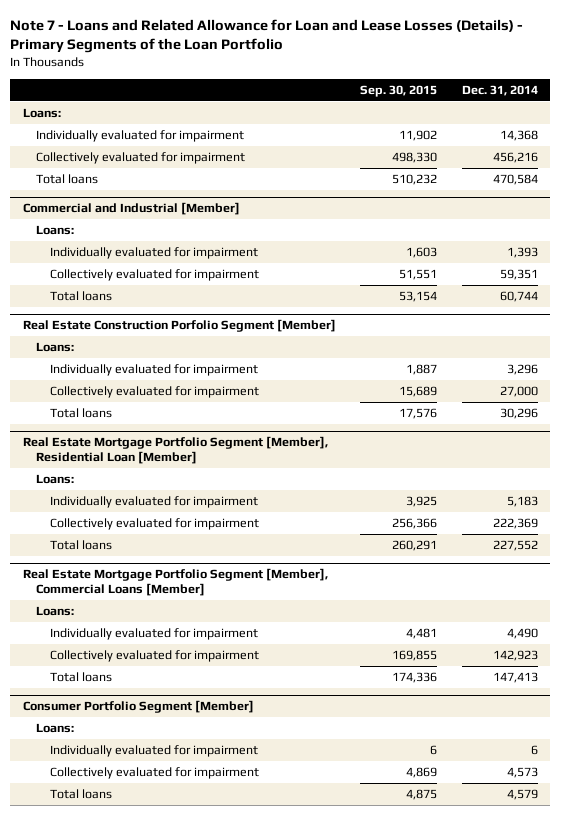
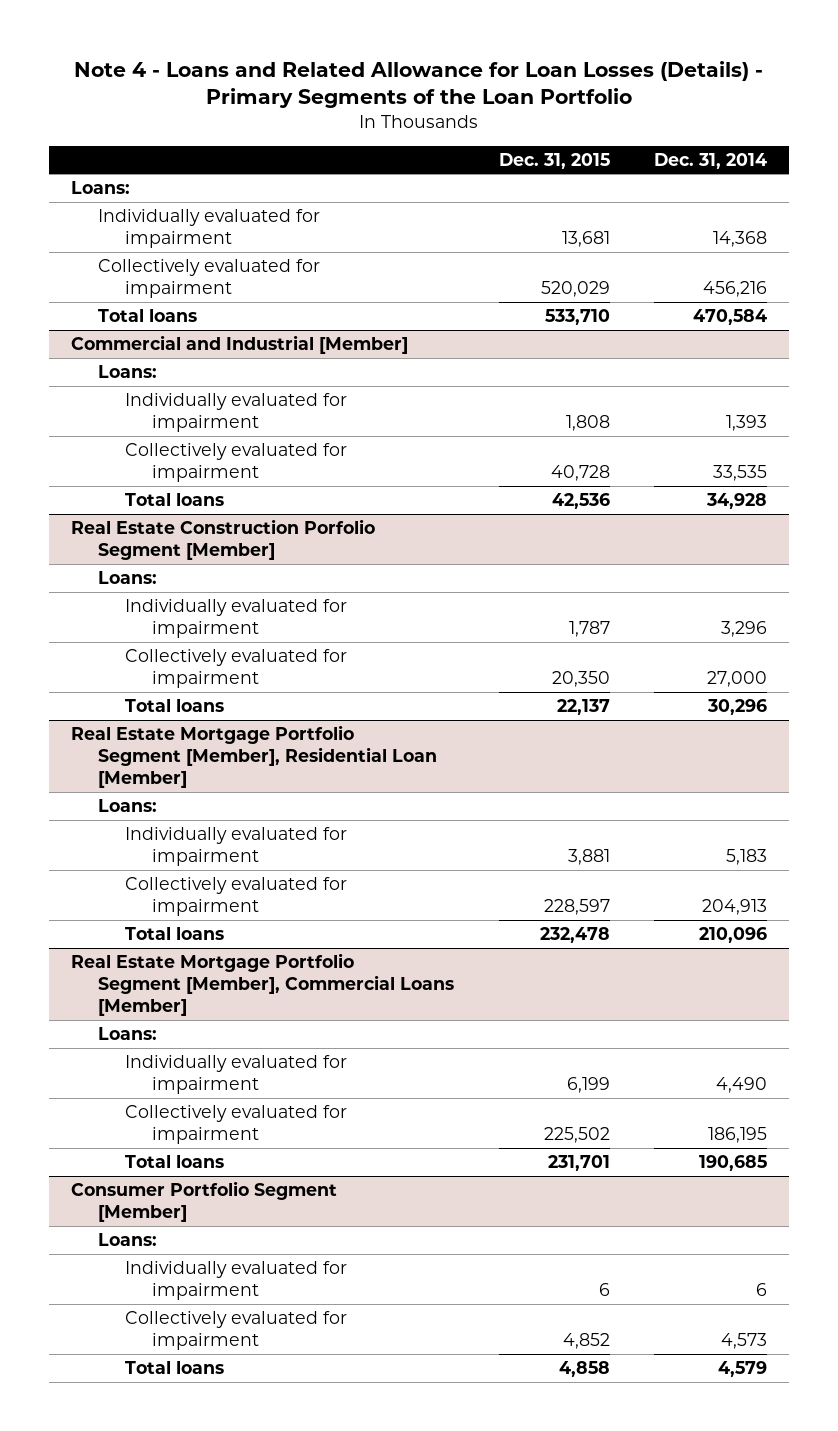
- Note 7 - Loans and Related Allowance for Loan and Lease Losses (Details) - Primary Segments of the Loan Portfolio
+ Note 4 - Loans and Related Allowance for Loan Losses (Details) - Primary Segments of the Loan Portfolio
- | Sep. 30, 2015 | Dec. 31, 2014
+ | Dec. 31, 2015 | Dec. 31, 2014
@ Commercial and Industrial [Member]
- Collectively evaluated for impairment | 51,551 | 59,351
- Total loans | 53,154 | 60,744
+ Collectively evaluated for impairment | 40,728 | 33,535
+ Total loans | 42,536 | 34,928
@ Real Estate Mortgage Portfolio Segment [Member], Residential Loan [Member]
- Collectively evaluated for impairment | 256,366 | 222,369
- Total loans | 260,291 | 227,552
+ Collectively evaluated for impairment | 228,597 | 204,913
+ Total loans | 232,478 | 210,096
@ Real Estate Mortgage Portfolio Segment [Member], Commercial Loans [Member]
- Collectively evaluated for impairment | 169,855 | 142,923
- Total loans | 174,336 | 147,413
+ Collectively evaluated for impairment | 225,502 | 186,195
+ Total loans | 231,701 | 190,685

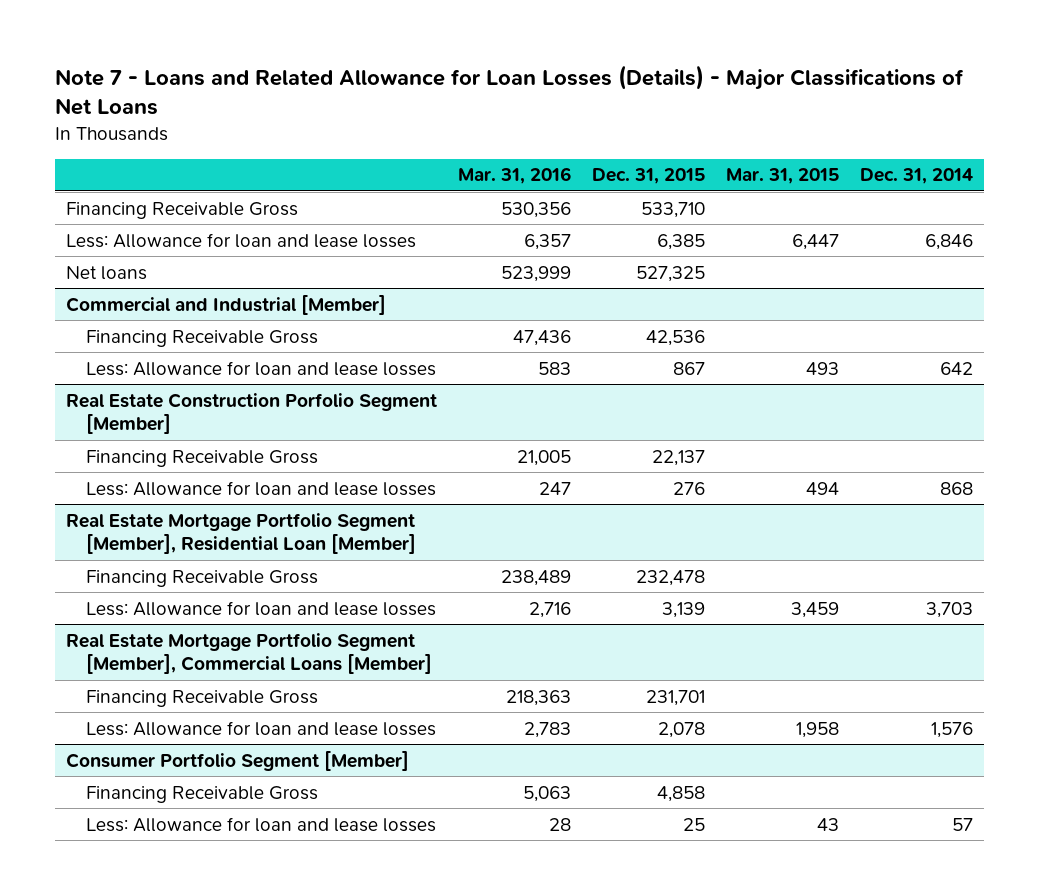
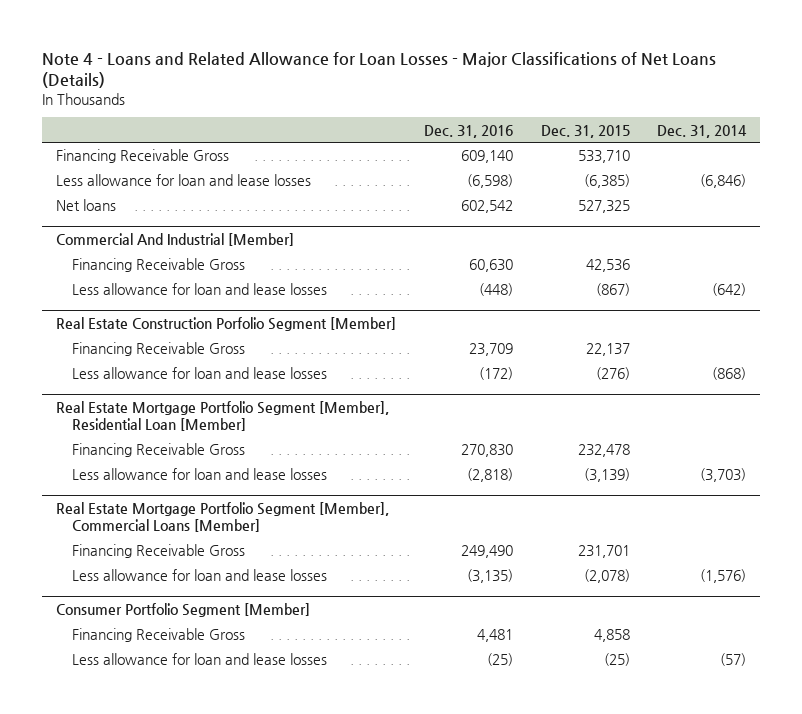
- Note 7 - Loans and Related Allowance for Loan Losses (Details) - Major Classifications of Net Loans
+ Note 4 - Loans and Related Allowance for Loan Losses - Major Classifications of Net Loans (Details)
- | Mar. 31, 2016 | Dec. 31, 2015 | Mar. 31, 2015 | Dec. 31, 2014
+ | Dec. 31, 2016 | Dec. 31, 2015 | Dec. 31, 2014
- Less: Allowance for loan and lease losses | 6,357 | 6,385 | 6,447 | 6,846
+ Less allowance for loan and lease losses | (6,598) | (6,385) | (6,846)
- Commercial and Industrial [Member]
+ Commercial And Industrial [Member]
- Less: Allowance for loan and lease losses | 583 | 867 | 493 | 642
+ Less allowance for loan and lease losses | (448) | (867) | (642)
@ Real Estate Construction Porfolio Segment [Member]
- Less: Allowance for loan and lease losses | 247 | 276 | 494 | 868
+ Less allowance for loan and lease losses | (172) | (276) | (868)
@ Real Estate Mortgage Portfolio Segment [Member], Residential Loan [Member]
- Less: Allowance for loan and lease losses | 2,716 | 3,139 | 3,459 | 3,703
+ Less allowance for loan and lease losses | (2,818) | (3,139) | (3,703)
@ Real Estate Mortgage Portfolio Segment [Member], Commercial Loans [Member]
- Less: Allowance for loan and lease losses | 2,783 | 2,078 | 1,958 | 1,576
+ Less allowance for loan and lease losses | (3,135) | (2,078) | (1,576)
@ Consumer Portfolio Segment [Member]
- Less: Allowance for loan and lease losses | 28 | 25 | 43 | 57
+ Less allowance for loan and lease losses | (25) | (25) | (57)

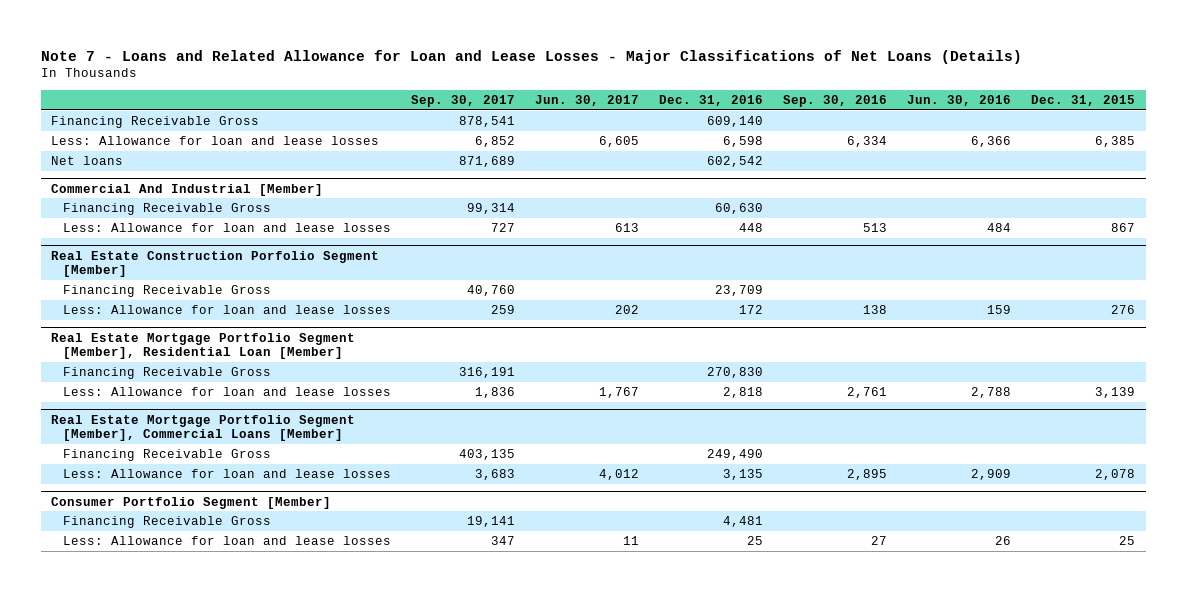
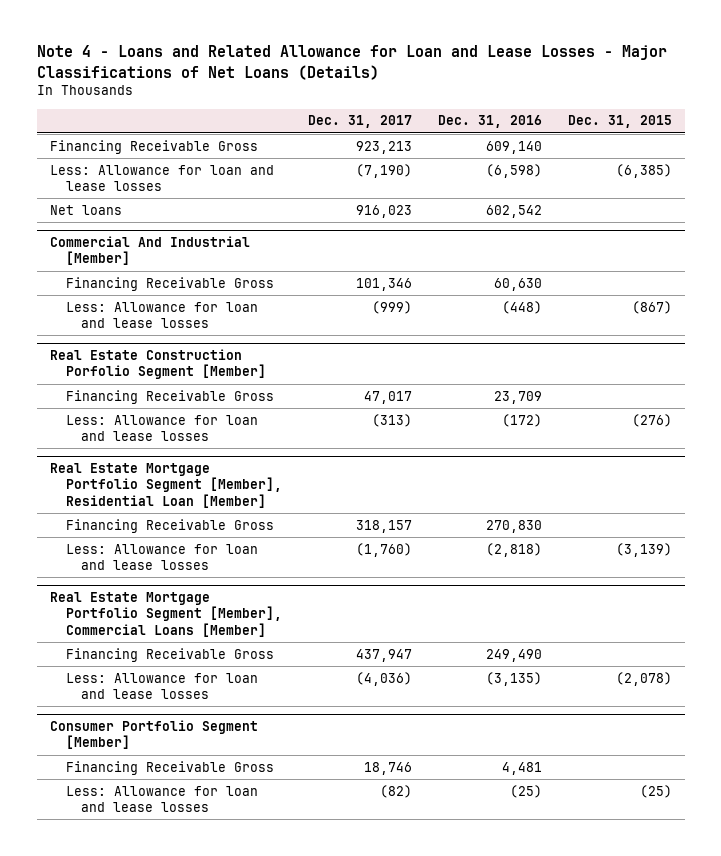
- Note 7 - Loans and Related Allowance for Loan and Lease Losses - Major Classifications of Net Loans (Details)
+ Note 4 - Loans and Related Allowance for Loan and Lease Losses - Major Classifications of Net Loans (Details)
- | Sep. 30, 2017 | Jun. 30, 2017 | Dec. 31, 2016 | Sep. 30, 2016 | Jun. 30, 2016 | Dec. 31, 2015
+ | Dec. 31, 2017 | Dec. 31, 2016 | Dec. 31, 2015
- Less: Allowance for loan and lease losses | 6,852 | 6,605 | 6,598 | 6,334 | 6,366 | 6,385
+ Less: Allowance for loan and lease losses | (7,190) | (6,598) | (6,385)
@ Commercial And Industrial [Member]
- Less: Allowance for loan and lease losses | 727 | 613 | 448 | 513 | 484 | 867
+ Less: Allowance for loan and lease losses | (999) | (448) | (867)
@ Real Estate Construction Porfolio Segment [Member]
- Less: Allowance for loan and lease losses | 259 | 202 | 172 | 138 | 159 | 276
+ Less: Allowance for loan and lease losses | (313) | (172) | (276)
@ Real Estate Mortgage Portfolio Segment [Member], Residential Loan [Member]
- Less: Allowance for loan and lease losses | 1,836 | 1,767 | 2,818 | 2,761 | 2,788 | 3,139
+ Less: Allowance for loan and lease losses | (1,760) | (2,818) | (3,139)
@ Real Estate Mortgage Portfolio Segment [Member], Commercial Loans [Member]
- Less: Allowance for loan and lease losses | 3,683 | 4,012 | 3,135 | 2,895 | 2,909 | 2,078
+ Less: Allowance for loan and lease losses | (4,036) | (3,135) | (2,078)
@ Consumer Portfolio Segment [Member]
- Less: Allowance for loan and lease losses | 347 | 11 | 25 | 27 | 26 | 25
+ Less: Allowance for loan and lease losses | (82) | (25) | (25)

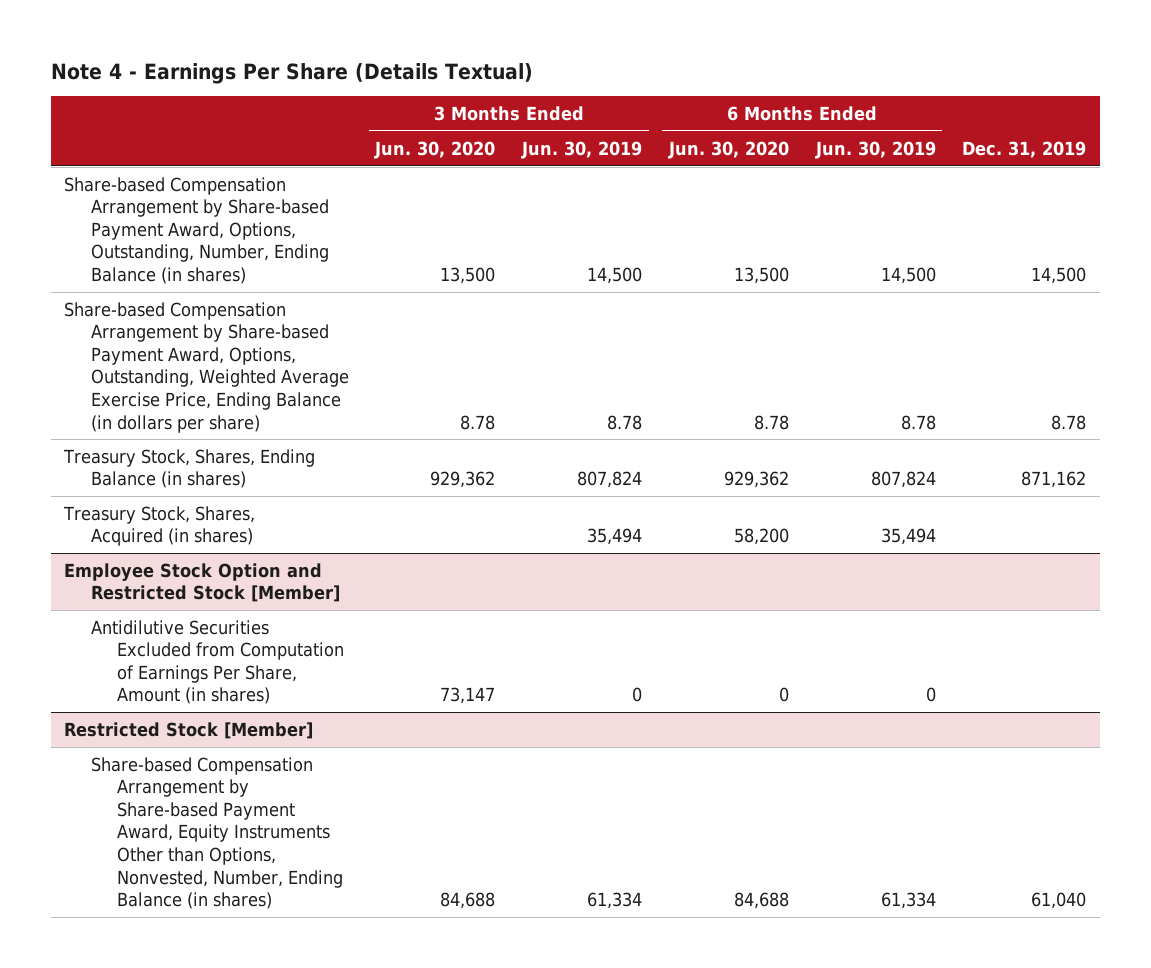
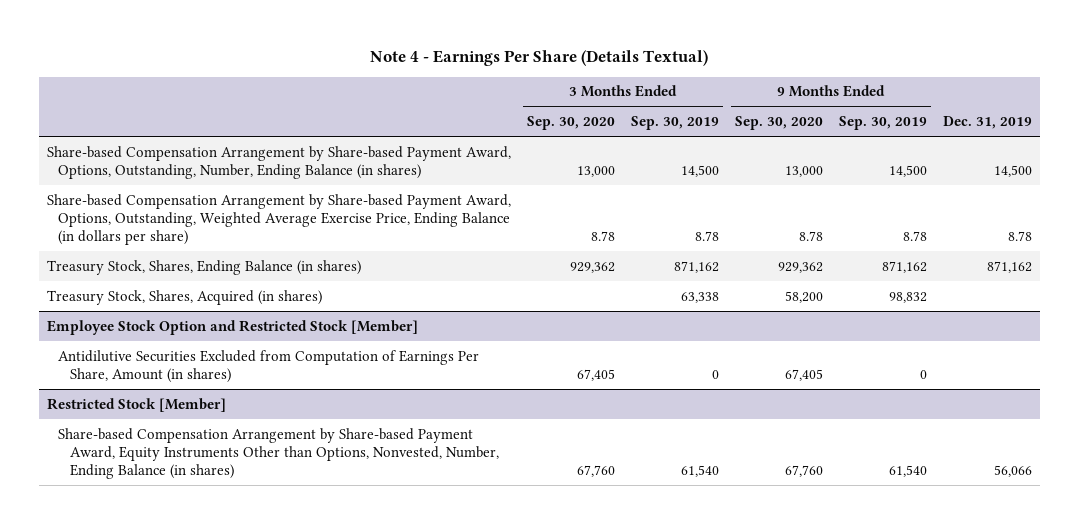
- | 3 Months Ended Jun. 30, 2020 | 3 Months Ended Jun. 30, 2019 | 6 Months Ended Jun. 30, 2020 | 6 Months Ended Jun. 30, 2019 | Dec. 31, 2019
+ | 3 Months Ended Sep. 30, 2020 | 3 Months Ended Sep. 30, 2019 | 9 Months Ended Sep. 30, 2020 | 9 Months Ended Sep. 30, 2019 | Dec. 31, 2019
@ Restricted Stock [Member]
- Share-based Compensation Arrangement by Share-based Payment Award, Equity Instruments Other than Options, Nonvested, Number, Ending Balance (in shares) | 84,688 | 61,334 | 84,688 | 61,334 | 61,040
+ Share-based Compensation Arrangement by Share-based Payment Award, Equity Instruments Other than Options, Nonvested, Number, Ending Balance (in shares) | 67,760 | 61,540 | 67,760 | 61,540 | 56,066

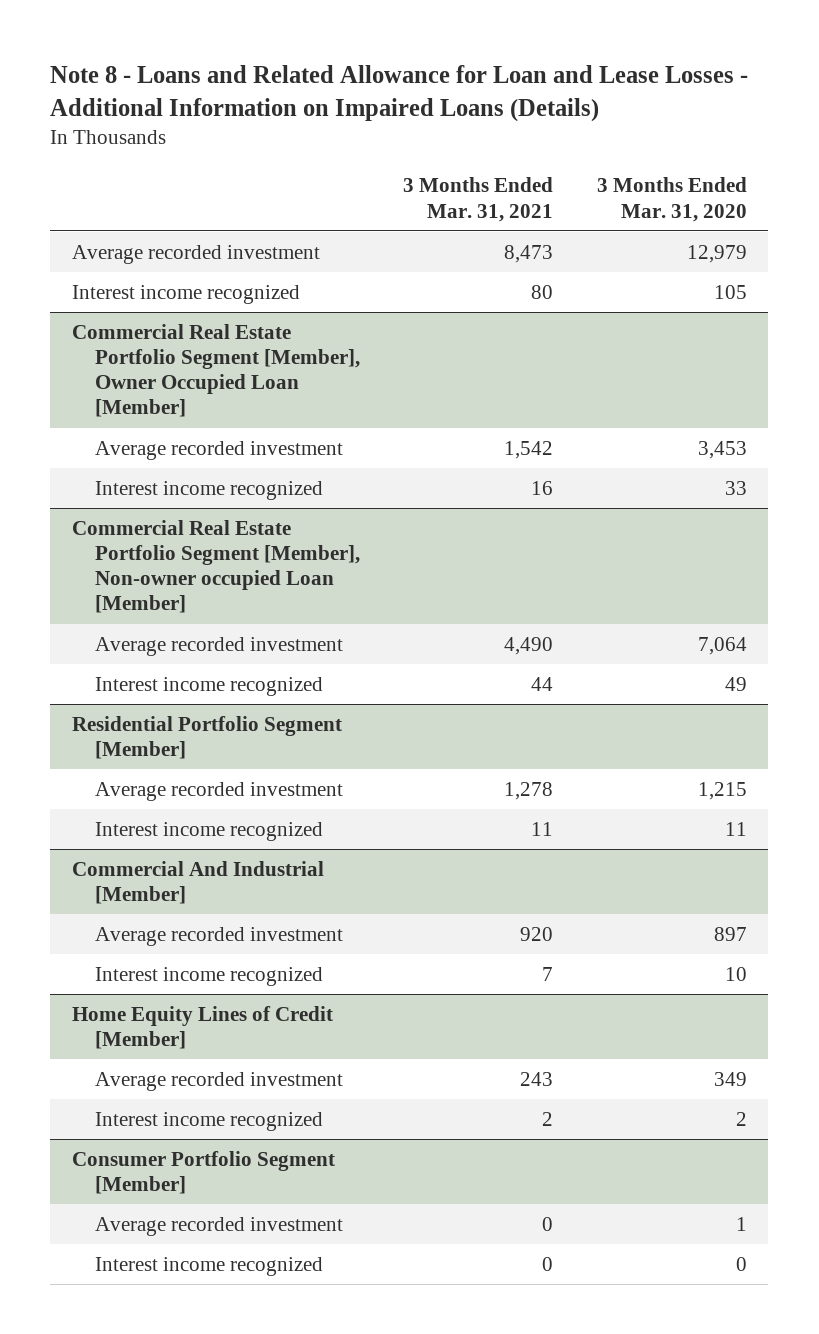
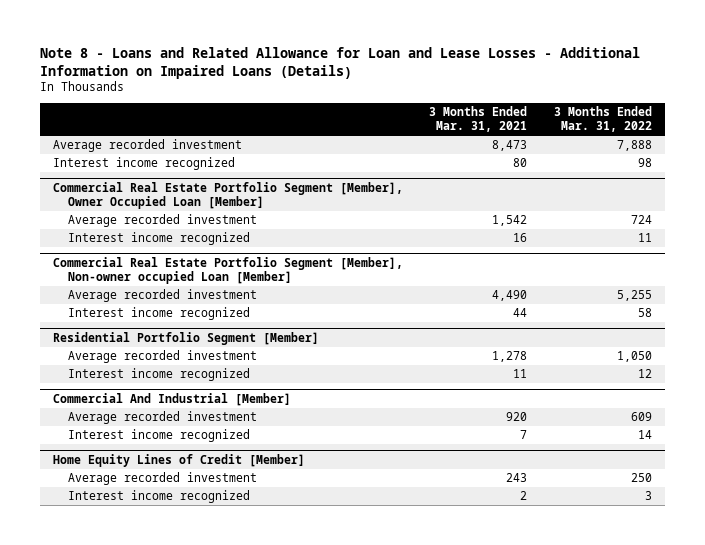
- | 3 Months Ended Mar. 31, 2021 | 3 Months Ended Mar. 31, 2020
+ | 3 Months Ended Mar. 31, 2021 | 3 Months Ended Mar. 31, 2022
- Consumer Portfolio Segment [Member]
- Average recorded investment | 0 | 1
- Interest income recognized | 0 | 0

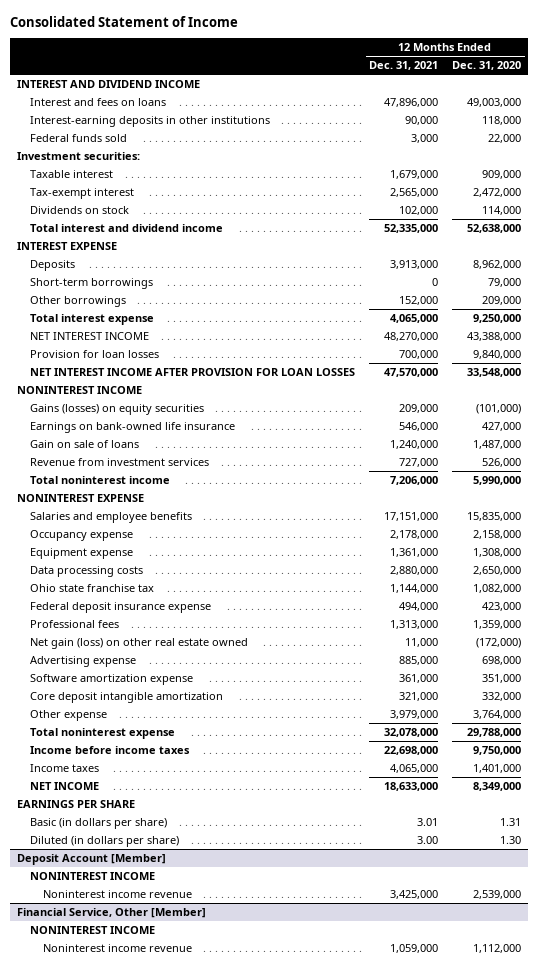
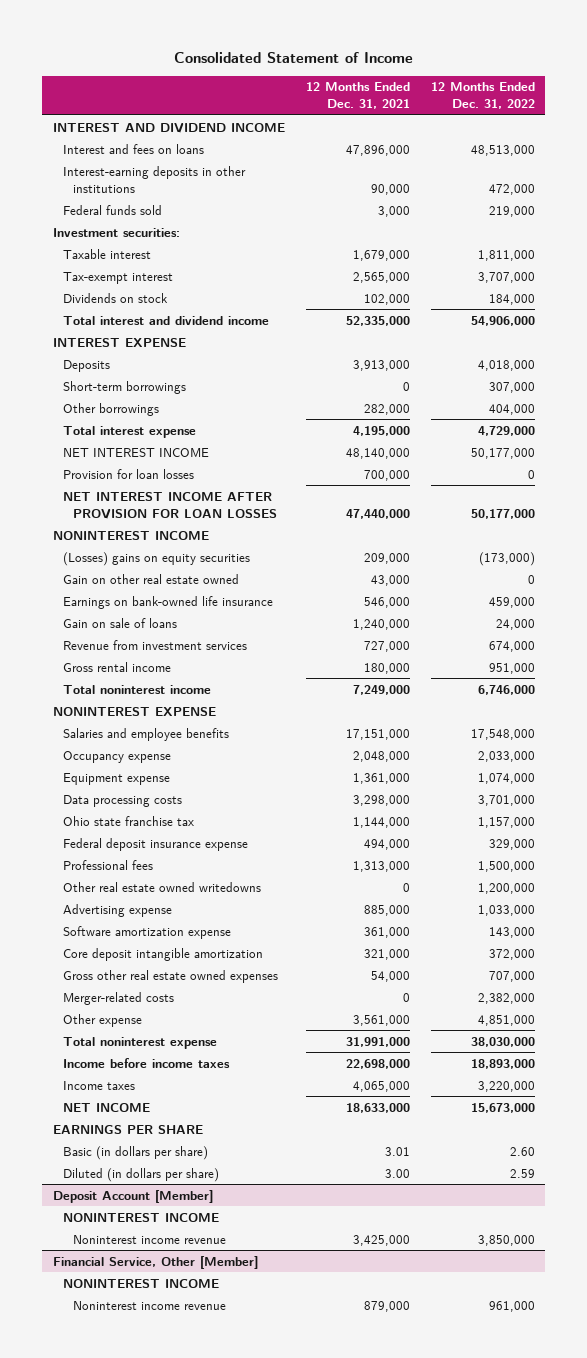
- | 12 Months Ended Dec. 31, 2021 | 12 Months Ended Dec. 31, 2020
+ | 12 Months Ended Dec. 31, 2021 | 12 Months Ended Dec. 31, 2022
- Other borrowings | 152,000 | 209,000
- Total interest expense | 4,065,000 | 9,250,000
- NET INTEREST INCOME | 48,270,000 | 43,388,000
+ Other borrowings | 282,000 | 404,000
+ Total interest expense | 4,195,000 | 4,729,000
+ NET INTEREST INCOME | 48,140,000 | 50,177,000
- NET INTEREST INCOME AFTER PROVISION FOR LOAN LOSSES | 47,570,000 | 33,548,000
+ NET INTEREST INCOME AFTER PROVISION FOR LOAN LOSSES | 47,440,000 | 50,177,000
- Gains (losses) on equity securities | 209,000 | (101,000)
+ (Losses) gains on equity securities | 209,000 | (173,000)
+ Gain on other real estate owned | 43,000 | 0
- Total noninterest income | 7,206,000 | 5,990,000
+ Gross rental income | 180,000 | 951,000
+ Total noninterest income | 7,249,000 | 6,746,000
- Occupancy expense | 2,178,000 | 2,158,000
+ Occupancy expense | 2,048,000 | 2,033,000
- Data processing costs | 2,880,000 | 2,650,000
+ Data processing costs | 3,298,000 | 3,701,000
- Net gain (loss) on other real estate owned | 11,000 | (172,000)
+ Other real estate owned writedowns | 0 | 1,200,000
- Other expense | 3,979,000 | 3,764,000
- Total noninterest expense | 32,078,000 | 29,788,000
+ Gross other real estate owned expenses | 54,000 | 707,000
+ Merger-related costs | 0 | 2,382,000
+ Other expense | 3,561,000 | 4,851,000
+ Total noninterest expense | 31,991,000 | 38,030,000
@ Financial Service, Other [Member]
- Noninterest income revenue | 1,059,000 | 1,112,000
+ Noninterest income revenue | 879,000 | 961,000

